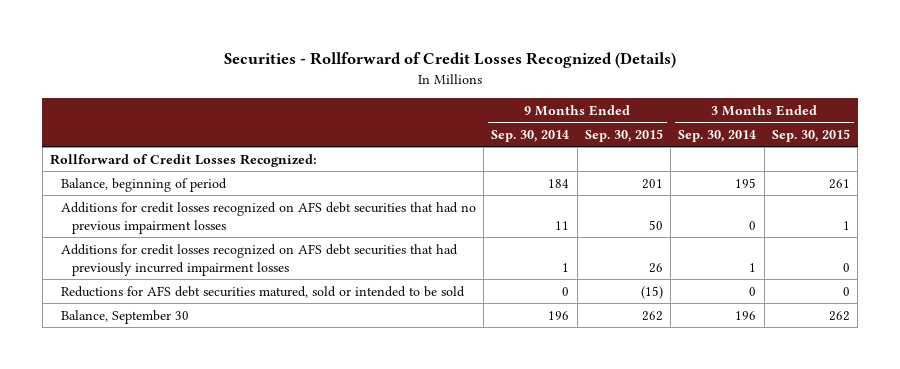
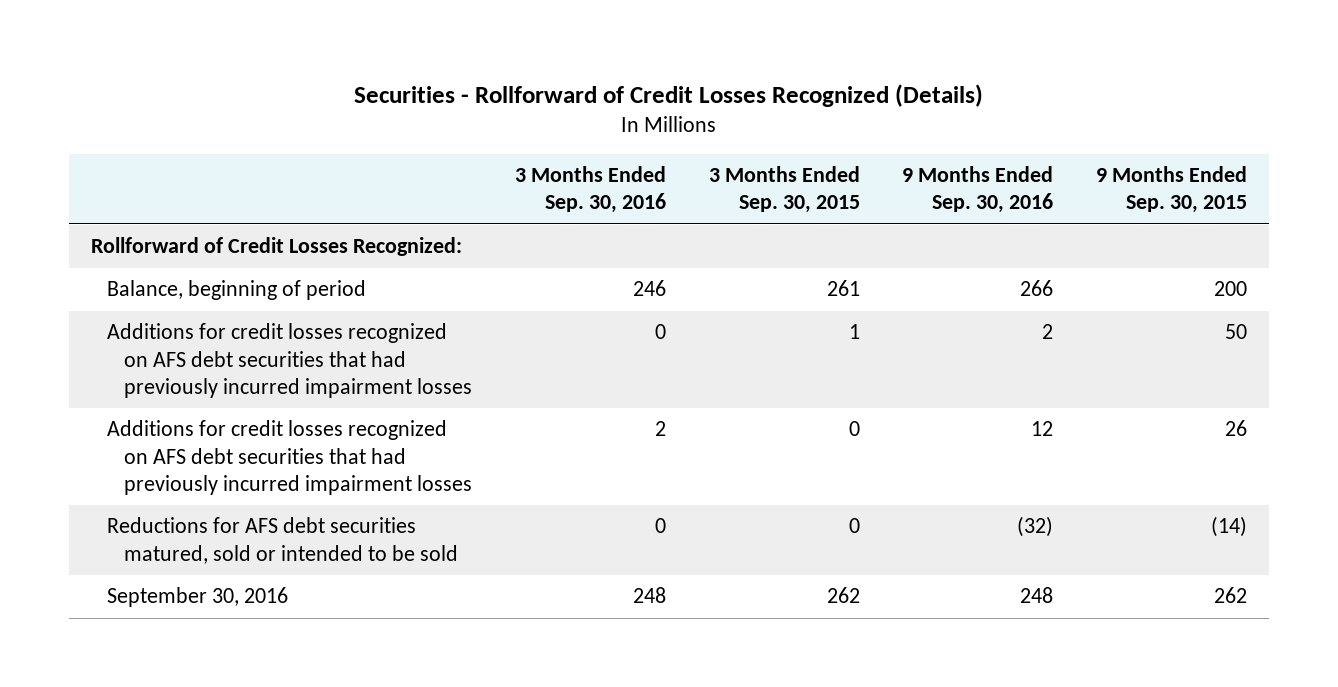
- | 9 Months Ended Sep. 30, 2014 | 9 Months Ended Sep. 30, 2015 | 3 Months Ended Sep. 30, 2014 | 3 Months Ended Sep. 30, 2015
+ | 3 Months Ended Sep. 30, 2016 | 3 Months Ended Sep. 30, 2015 | 9 Months Ended Sep. 30, 2016 | 9 Months Ended Sep. 30, 2015
- Balance, beginning of period | 184 | 201 | 195 | 261
- Additions for credit losses recognized on AFS debt securities that had no previous impairment losses | 11 | 50 | 0 | 1
+ Balance, beginning of period | 246 | 261 | 266 | 200
+ Additions for credit losses recognized on AFS debt securities that had previously incurred impairment losses | 0 | 1 | 2 | 50
- Reductions for AFS debt securities matured, sold or intended to be sold | 0 | (15) | 0 | 0
- Balance, September 30 | 196 | 262 | 196 | 262
+ Reductions for AFS debt securities matured, sold or intended to be sold | 0 | 0 | (32) | (14)
+ September 30, 2016 | 248 | 262 | 248 | 262

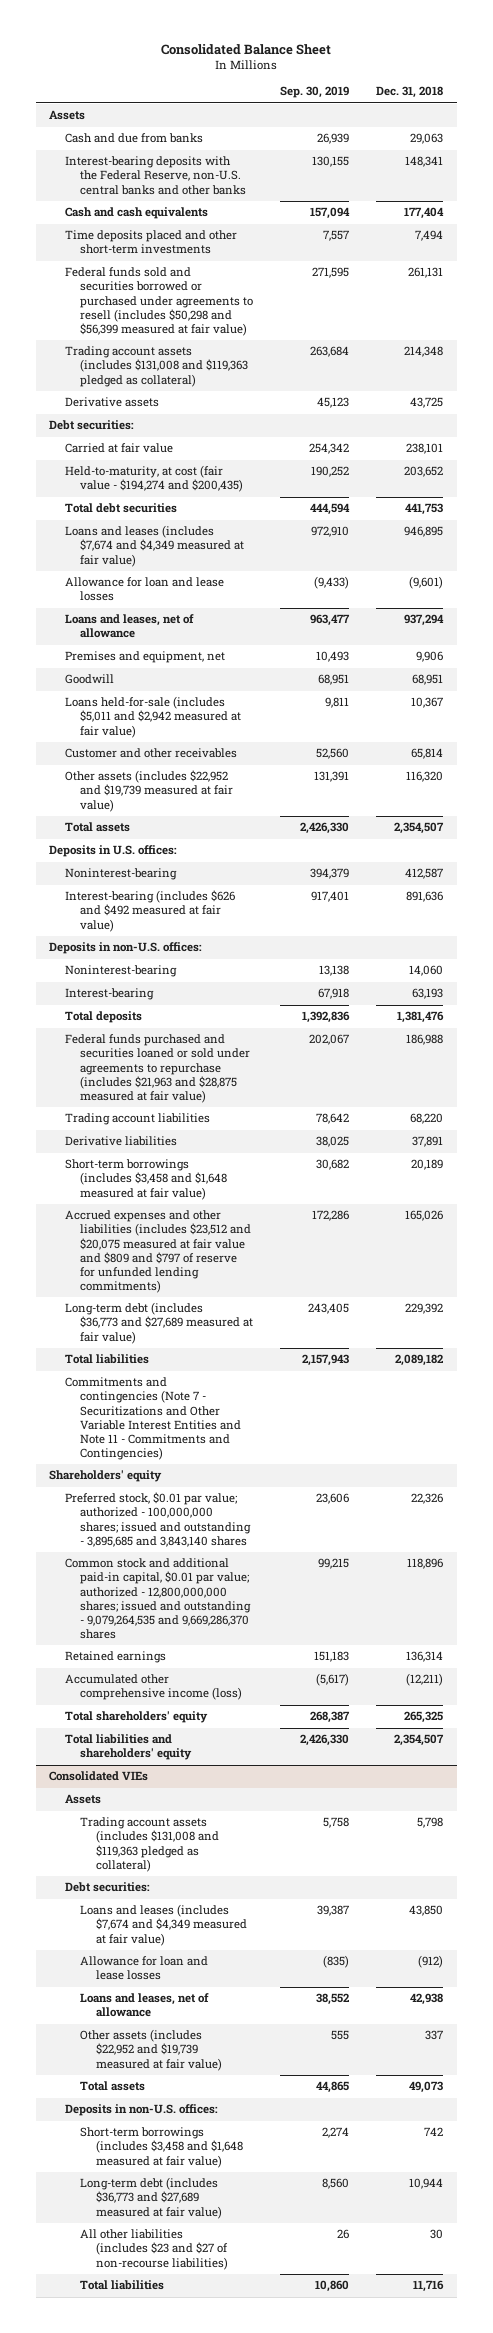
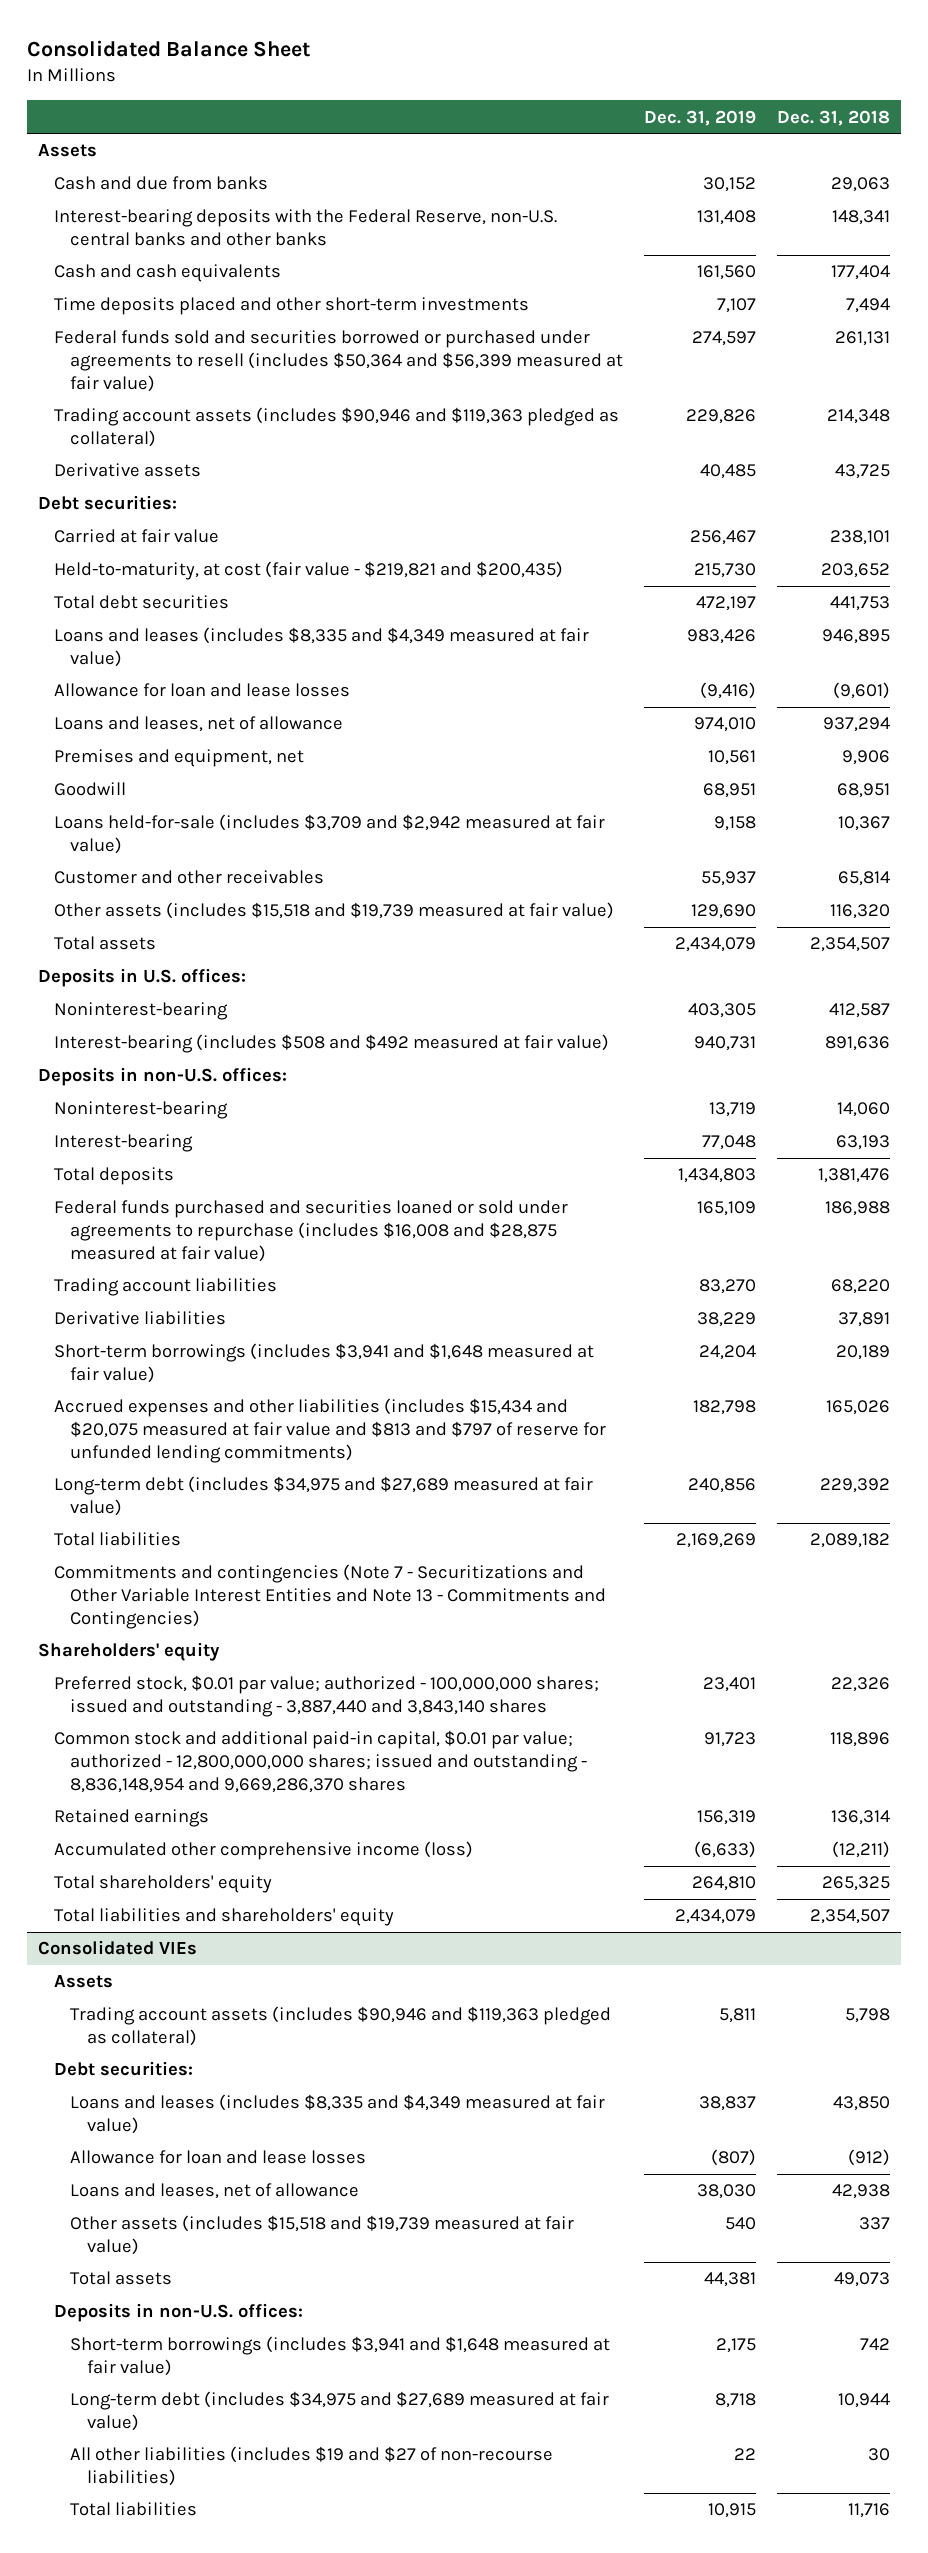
- | Sep. 30, 2019 | Dec. 31, 2018
+ | Dec. 31, 2019 | Dec. 31, 2018
- Federal funds sold and securities borrowed or purchased under agreements to resell (includes $50,298 and $56,399 measured at fair value) | 271,595 | 261,131
- Trading account assets (includes $131,008 and $119,363 pledged as collateral) | 263,684 | 214,348
+ Federal funds sold and securities borrowed or purchased under agreements to resell (includes $50,364 and $56,399 measured at fair value) | 274,597 | 261,131
+ Trading account assets (includes $90,946 and $119,363 pledged as collateral) | 229,826 | 214,348
- Held-to-maturity, at cost (fair value - $194,274 and $200,435) | 190,252 | 203,652
+ Held-to-maturity, at cost (fair value - $219,821 and $200,435) | 215,730 | 203,652
- Loans and leases (includes $7,674 and $4,349 measured at fair value) | 972,910 | 946,895
+ Loans and leases (includes $8,335 and $4,349 measured at fair value) | 983,426 | 946,895
- Loans held-for-sale (includes $5,011 and $2,942 measured at fair value) | 9,811 | 10,367
+ Loans held-for-sale (includes $3,709 and $2,942 measured at fair value) | 9,158 | 10,367
- Other assets (includes $22,952 and $19,739 measured at fair value) | 131,391 | 116,320
+ Other assets (includes $15,518 and $19,739 measured at fair value) | 129,690 | 116,320
- Interest-bearing (includes $626 and $492 measured at fair value) | 917,401 | 891,636
+ Interest-bearing (includes $508 and $492 measured at fair value) | 940,731 | 891,636
- Federal funds purchased and securities loaned or sold under agreements to repurchase (includes $21,963 and $28,875 measured at fair value) | 202,067 | 186,988
+ Federal funds purchased and securities loaned or sold under agreements to repurchase (includes $16,008 and $28,875 measured at fair value) | 165,109 | 186,988
- Short-term borrowings (includes $3,458 and $1,648 measured at fair value) | 30,682 | 20,189
- Accrued expenses and other liabilities (includes $23,512 and $20,075 measured at fair value and $809 and $797 of reserve for unfunded lending commitments) | 172,286 | 165,026
- Long-term debt (includes $36,773 and $27,689 measured at fair value) | 243,405 | 229,392
+ Short-term borrowings (includes $3,941 and $1,648 measured at fair value) | 24,204 | 20,189
+ Accrued expenses and other liabilities (includes $15,434 and $20,075 measured at fair value and $813 and $797 of reserve for unfunded lending commitments) | 182,798 | 165,026
+ Long-term debt (includes $34,975 and $27,689 measured at fair value) | 240,856 | 229,392
- Commitments and contingencies (Note 7 - Securitizations and Other Variable Interest Entities and Note 11 - Commitments and Contingencies)
+ Commitments and contingencies (Note 7 - Securitizations and Other Variable Interest Entities and Note 13 - Commitments and Contingencies)
- Preferred stock, $0.01 par value; authorized - 100,000,000 shares; issued and outstanding - 3,895,685 and 3,843,140 shares | 23,606 | 22,326
- Common stock and additional paid-in capital, $0.01 par value; authorized - 12,800,000,000 shares; issued and outstanding - 9,079,264,535 and 9,669,286,370 shares | 99,215 | 118,896
+ Preferred stock, $0.01 par value; authorized - 100,000,000 shares; issued and outstanding - 3,887,440 and 3,843,140 shares | 23,401 | 22,326
+ Common stock and additional paid-in capital, $0.01 par value; authorized - 12,800,000,000 shares; issued and outstanding - 8,836,148,954 and 9,669,286,370 shares | 91,723 | 118,896
@ Consolidated VIEs
- Trading account assets (includes $131,008 and $119,363 pledged as collateral) | 5,758 | 5,798
+ Trading account assets (includes $90,946 and $119,363 pledged as collateral) | 5,811 | 5,798
- Loans and leases (includes $7,674 and $4,349 measured at fair value) | 39,387 | 43,850
+ Loans and leases (includes $8,335 and $4,349 measured at fair value) | 38,837 | 43,850
- Other assets (includes $22,952 and $19,739 measured at fair value) | 555 | 337
+ Other assets (includes $15,518 and $19,739 measured at fair value) | 540 | 337
- Short-term borrowings (includes $3,458 and $1,648 measured at fair value) | 2,274 | 742
- Long-term debt (includes $36,773 and $27,689 measured at fair value) | 8,560 | 10,944
- All other liabilities (includes $23 and $27 of non-recourse liabilities) | 26 | 30
+ Short-term borrowings (includes $3,941 and $1,648 measured at fair value) | 2,175 | 742
+ Long-term debt (includes $34,975 and $27,689 measured at fair value) | 8,718 | 10,944
+ All other liabilities (includes $19 and $27 of non-recourse liabilities) | 22 | 30

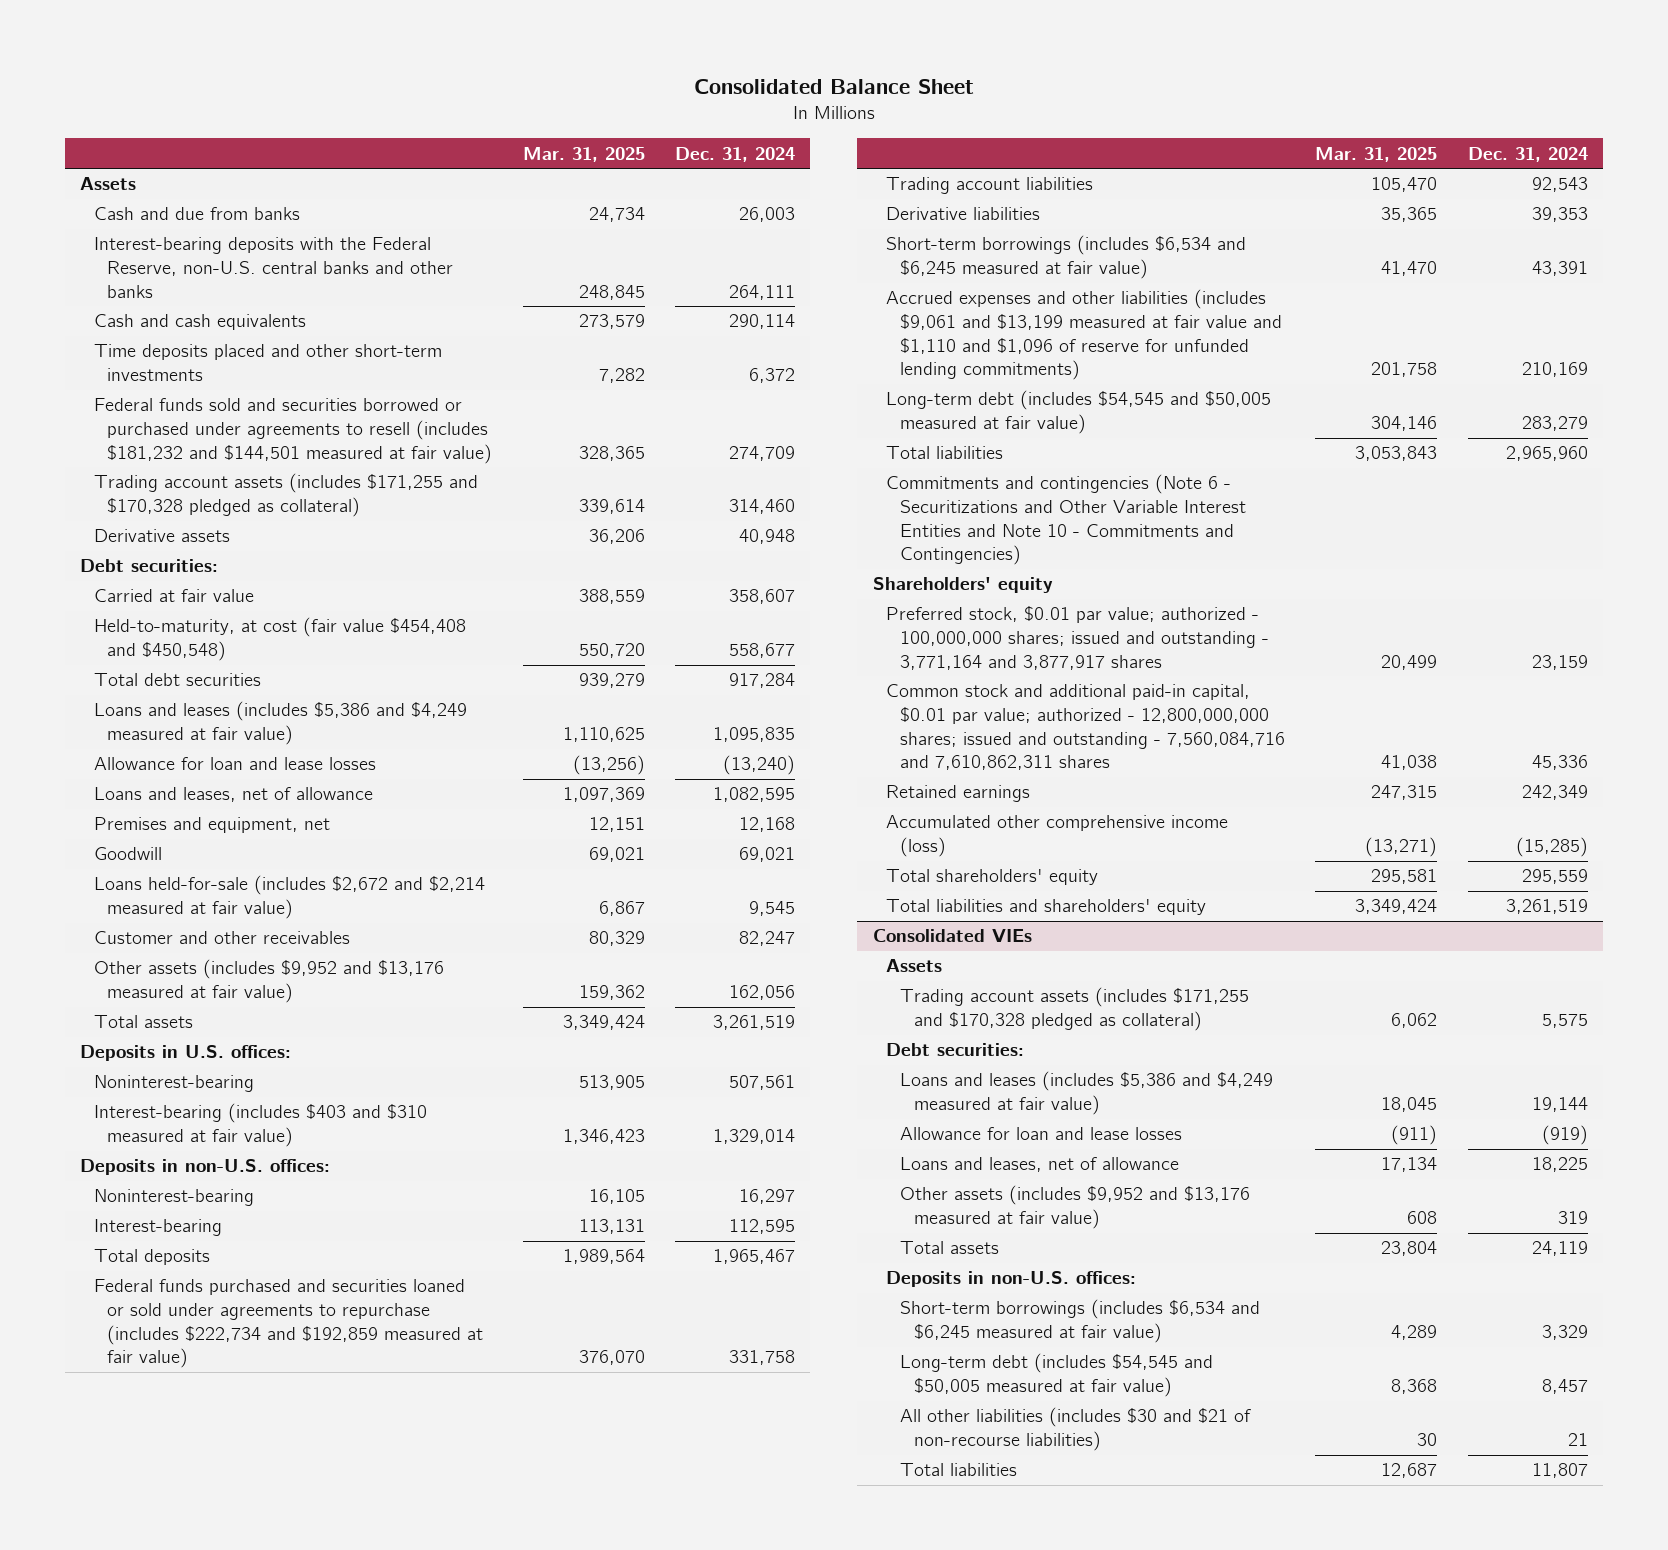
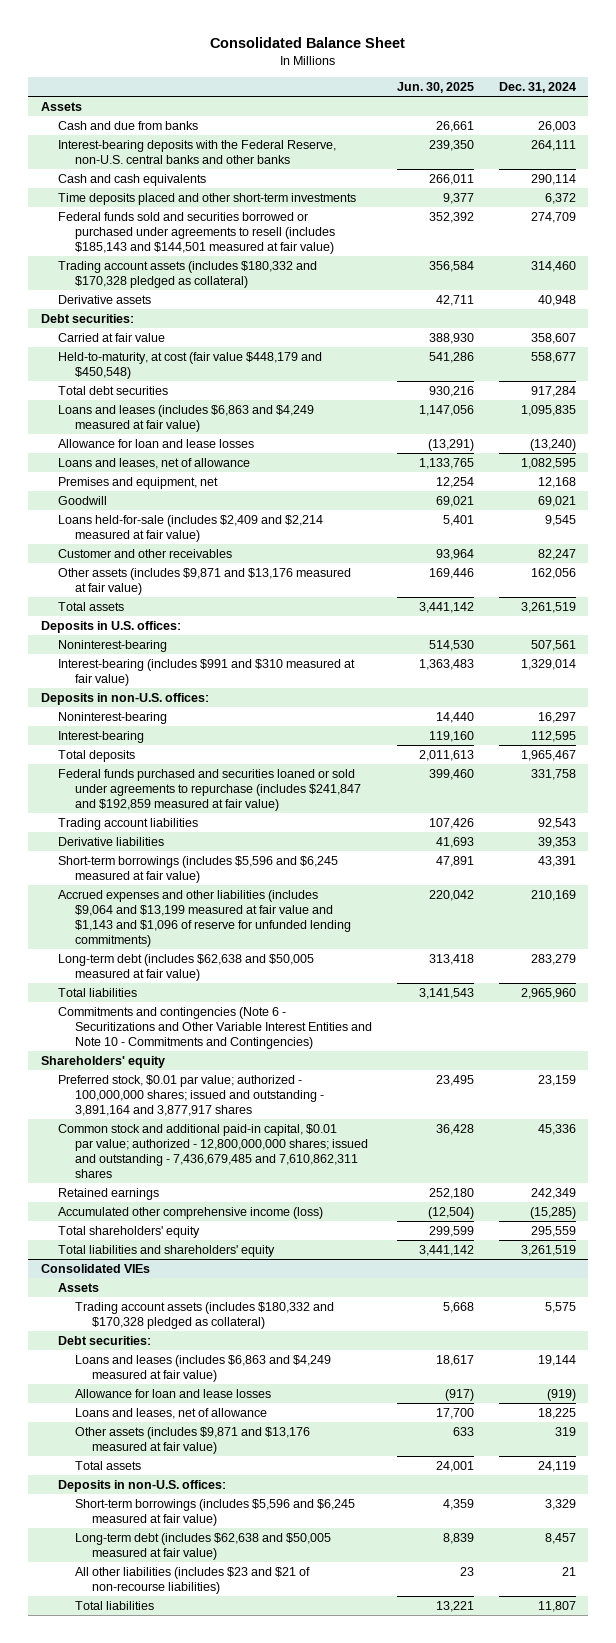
- | Mar. 31, 2025 | Dec. 31, 2024
+ | Jun. 30, 2025 | Dec. 31, 2024
- Federal funds sold and securities borrowed or purchased under agreements to resell (includes $181,232 and $144,501 measured at fair value) | 328,365 | 274,709
- Trading account assets (includes $171,255 and $170,328 pledged as collateral) | 339,614 | 314,460
+ Federal funds sold and securities borrowed or purchased under agreements to resell (includes $185,143 and $144,501 measured at fair value) | 352,392 | 274,709
+ Trading account assets (includes $180,332 and $170,328 pledged as collateral) | 356,584 | 314,460
- Held-to-maturity, at cost (fair value $454,408 and $450,548) | 550,720 | 558,677
+ Held-to-maturity, at cost (fair value $448,179 and $450,548) | 541,286 | 558,677
- Loans and leases (includes $5,386 and $4,249 measured at fair value) | 1,110,625 | 1,095,835
+ Loans and leases (includes $6,863 and $4,249 measured at fair value) | 1,147,056 | 1,095,835
- Loans held-for-sale (includes $2,672 and $2,214 measured at fair value) | 6,867 | 9,545
+ Loans held-for-sale (includes $2,409 and $2,214 measured at fair value) | 5,401 | 9,545
- Other assets (includes $9,952 and $13,176 measured at fair value) | 159,362 | 162,056
+ Other assets (includes $9,871 and $13,176 measured at fair value) | 169,446 | 162,056
- Interest-bearing (includes $403 and $310 measured at fair value) | 1,346,423 | 1,329,014
+ Interest-bearing (includes $991 and $310 measured at fair value) | 1,363,483 | 1,329,014
- Federal funds purchased and securities loaned or sold under agreements to repurchase (includes $222,734 and $192,859 measured at fair value) | 376,070 | 331,758
+ Federal funds purchased and securities loaned or sold under agreements to repurchase (includes $241,847 and $192,859 measured at fair value) | 399,460 | 331,758
- Short-term borrowings (includes $6,534 and $6,245 measured at fair value) | 41,470 | 43,391
- Accrued expenses and other liabilities (includes $9,061 and $13,199 measured at fair value and $1,110 and $1,096 of reserve for unfunded lending commitments) | 201,758 | 210,169
- Long-term debt (includes $54,545 and $50,005 measured at fair value) | 304,146 | 283,279
+ Short-term borrowings (includes $5,596 and $6,245 measured at fair value) | 47,891 | 43,391
+ Accrued expenses and other liabilities (includes $9,064 and $13,199 measured at fair value and $1,143 and $1,096 of reserve for unfunded lending commitments) | 220,042 | 210,169
+ Long-term debt (includes $62,638 and $50,005 measured at fair value) | 313,418 | 283,279
- Preferred stock, $0.01 par value; authorized - 100,000,000 shares; issued and outstanding - 3,771,164 and 3,877,917 shares | 20,499 | 23,159
- Common stock and additional paid-in capital, $0.01 par value; authorized - 12,800,000,000 shares; issued and outstanding - 7,560,084,716 and 7,610,862,311 shares | 41,038 | 45,336
+ Preferred stock, $0.01 par value; authorized - 100,000,000 shares; issued and outstanding - 3,891,164 and 3,877,917 shares | 23,495 | 23,159
+ Common stock and additional paid-in capital, $0.01 par value; authorized - 12,800,000,000 shares; issued and outstanding - 7,436,679,485 and 7,610,862,311 shares | 36,428 | 45,336
@ Consolidated VIEs
- Trading account assets (includes $171,255 and $170,328 pledged as collateral) | 6,062 | 5,575
+ Trading account assets (includes $180,332 and $170,328 pledged as collateral) | 5,668 | 5,575
- Loans and leases (includes $5,386 and $4,249 measured at fair value) | 18,045 | 19,144
+ Loans and leases (includes $6,863 and $4,249 measured at fair value) | 18,617 | 19,144
- Other assets (includes $9,952 and $13,176 measured at fair value) | 608 | 319
+ Other assets (includes $9,871 and $13,176 measured at fair value) | 633 | 319
- Short-term borrowings (includes $6,534 and $6,245 measured at fair value) | 4,289 | 3,329
- Long-term debt (includes $54,545 and $50,005 measured at fair value) | 8,368 | 8,457
- All other liabilities (includes $30 and $21 of non-recourse liabilities) | 30 | 21
+ Short-term borrowings (includes $5,596 and $6,245 measured at fair value) | 4,359 | 3,329
+ Long-term debt (includes $62,638 and $50,005 measured at fair value) | 8,839 | 8,457
+ All other liabilities (includes $23 and $21 of non-recourse liabilities) | 23 | 21

